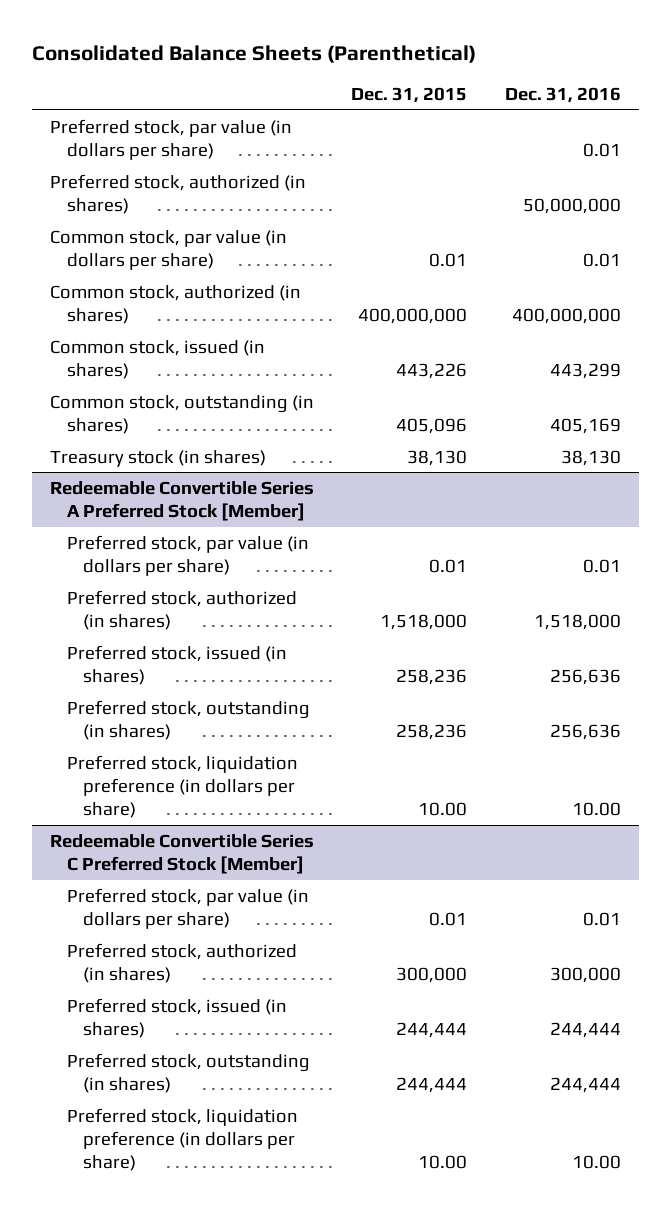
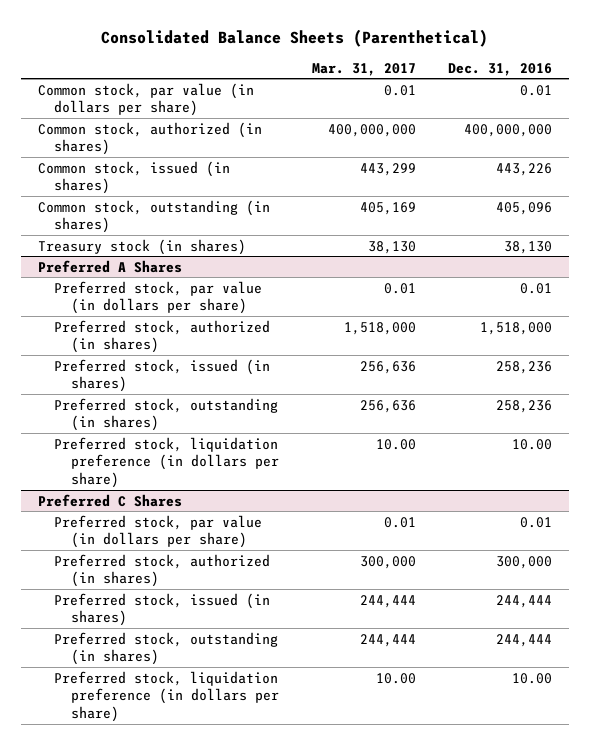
- | Dec. 31, 2015 | Dec. 31, 2016
+ | Mar. 31, 2017 | Dec. 31, 2016
- Preferred stock, par value (in dollars per share) | | 0.01
- Preferred stock, authorized (in shares) | | 50,000,000
- Common stock, issued (in shares) | 443,226 | 443,299
- Common stock, outstanding (in shares) | 405,096 | 405,169
+ Common stock, issued (in shares) | 443,299 | 443,226
+ Common stock, outstanding (in shares) | 405,169 | 405,096
- Redeemable Convertible Series A Preferred Stock [Member]
+ Preferred A Shares
- Preferred stock, issued (in shares) | 258,236 | 256,636
- Preferred stock, outstanding (in shares) | 258,236 | 256,636
+ Preferred stock, issued (in shares) | 256,636 | 258,236
+ Preferred stock, outstanding (in shares) | 256,636 | 258,236
- Redeemable Convertible Series C Preferred Stock [Member]
+ Preferred C Shares

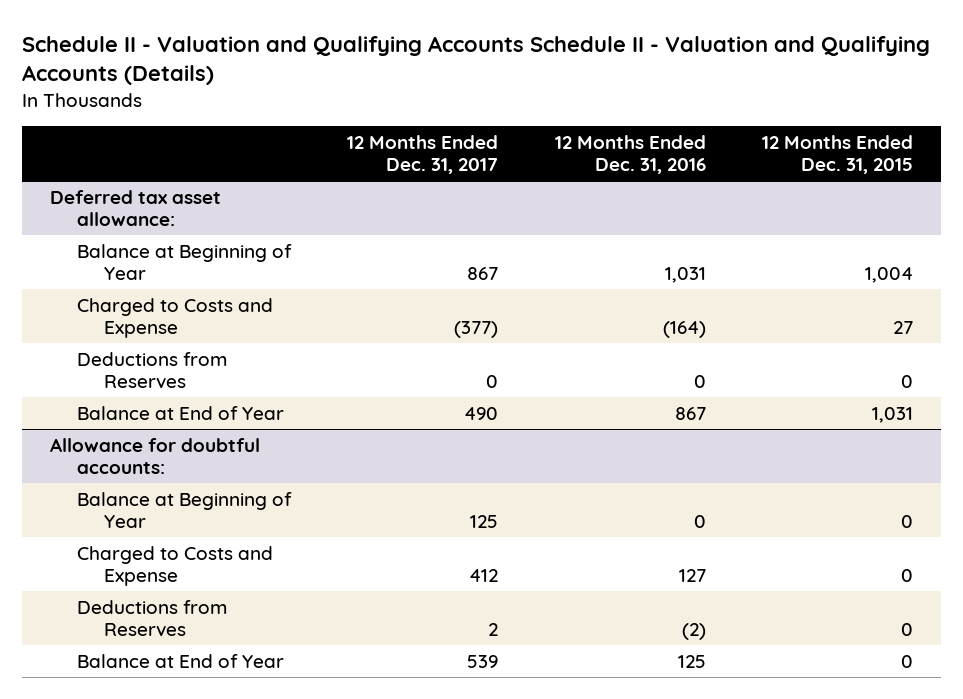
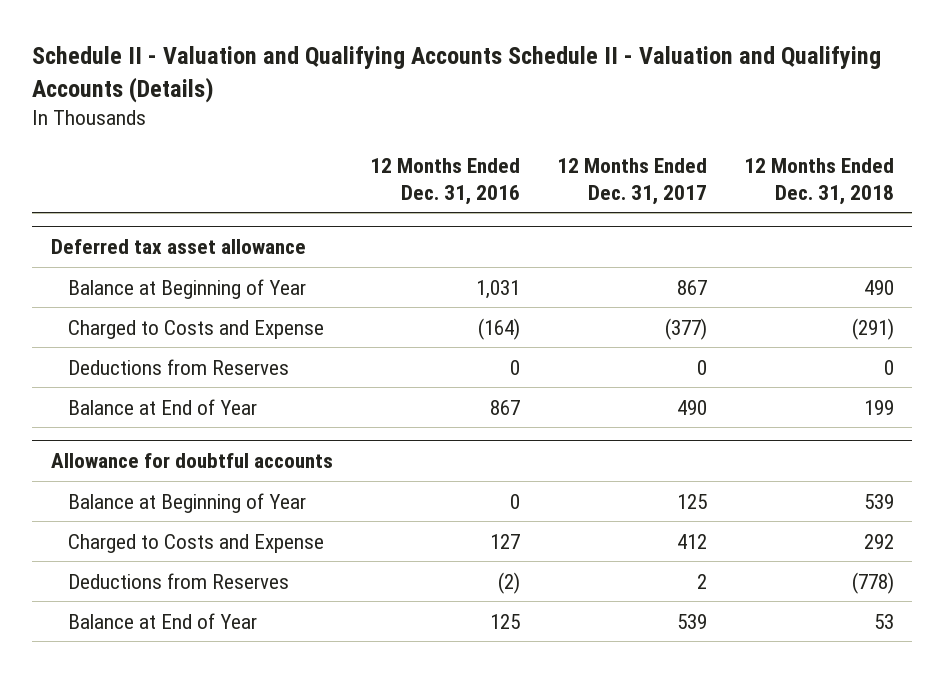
- | 12 Months Ended Dec. 31, 2017 | 12 Months Ended Dec. 31, 2016 | 12 Months Ended Dec. 31, 2015
+ | 12 Months Ended Dec. 31, 2016 | 12 Months Ended Dec. 31, 2017 | 12 Months Ended Dec. 31, 2018
- Deferred tax asset allowance:
+ Deferred tax asset allowance
- Allowance for doubtful accounts:
+ Allowance for doubtful accounts

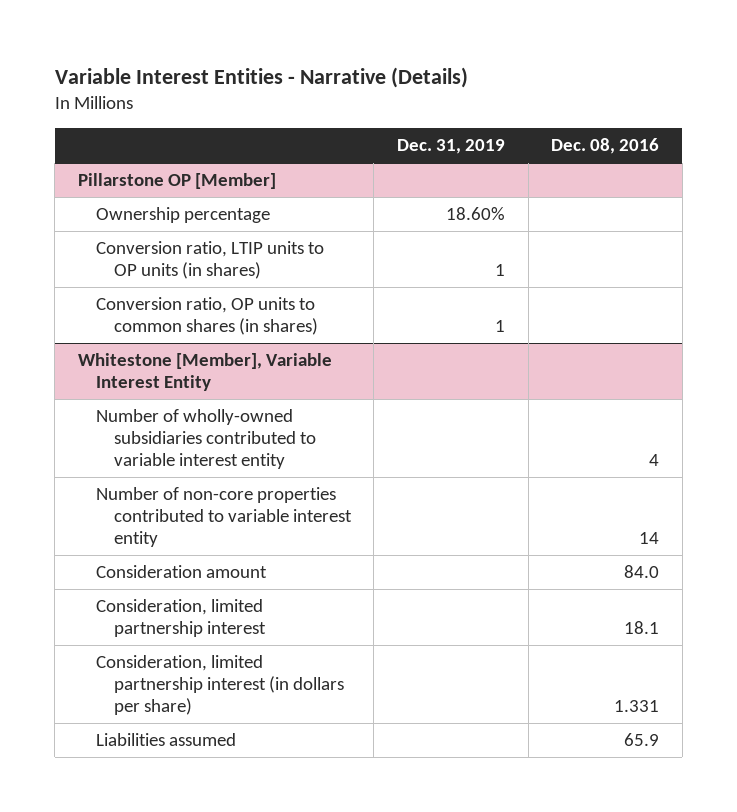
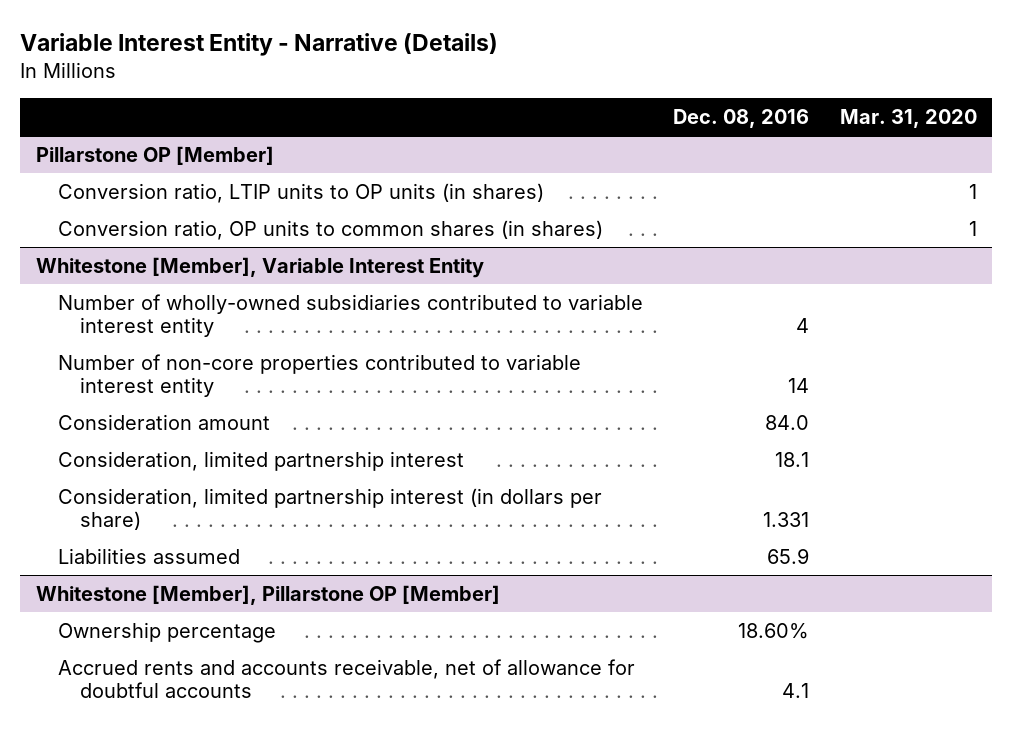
- Variable Interest Entities - Narrative (Details)
+ Variable Interest Entity - Narrative (Details)
- | Dec. 31, 2019 | Dec. 08, 2016
+ | Dec. 08, 2016 | Mar. 31, 2020
@ Pillarstone OP [Member]
- Ownership percentage | 18.60% |
+ Whitestone [Member], Pillarstone OP [Member]
+ Ownership percentage | 18.60% |
+ Accrued rents and accounts receivable, net of allowance for doubtful accounts | 4.1 |

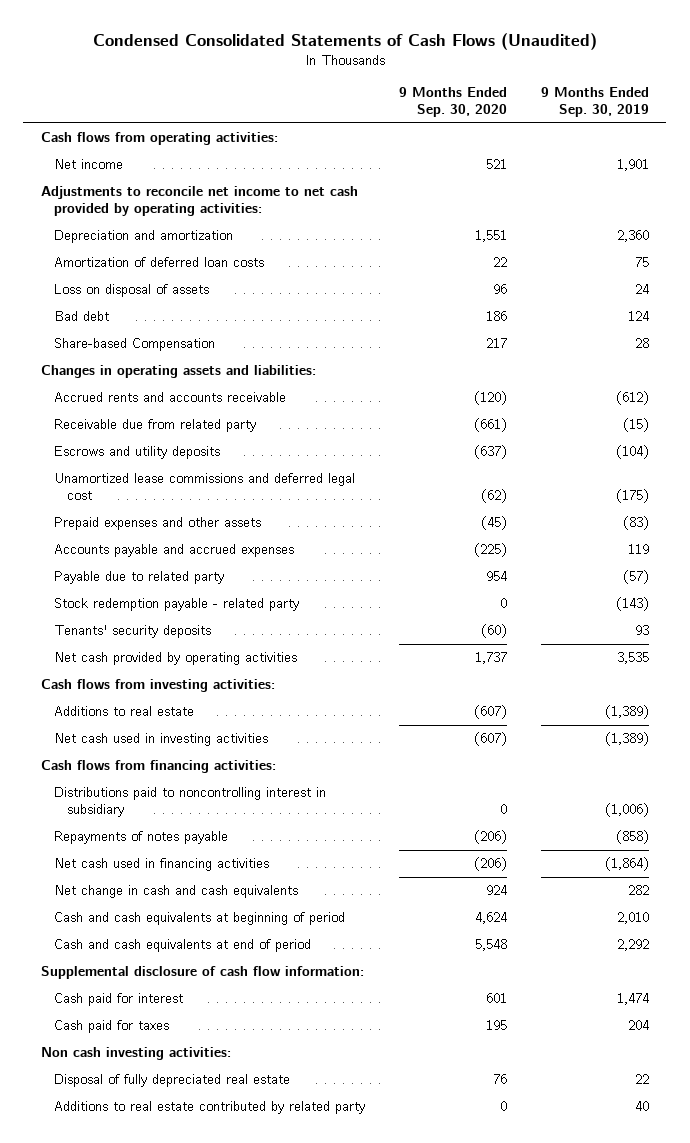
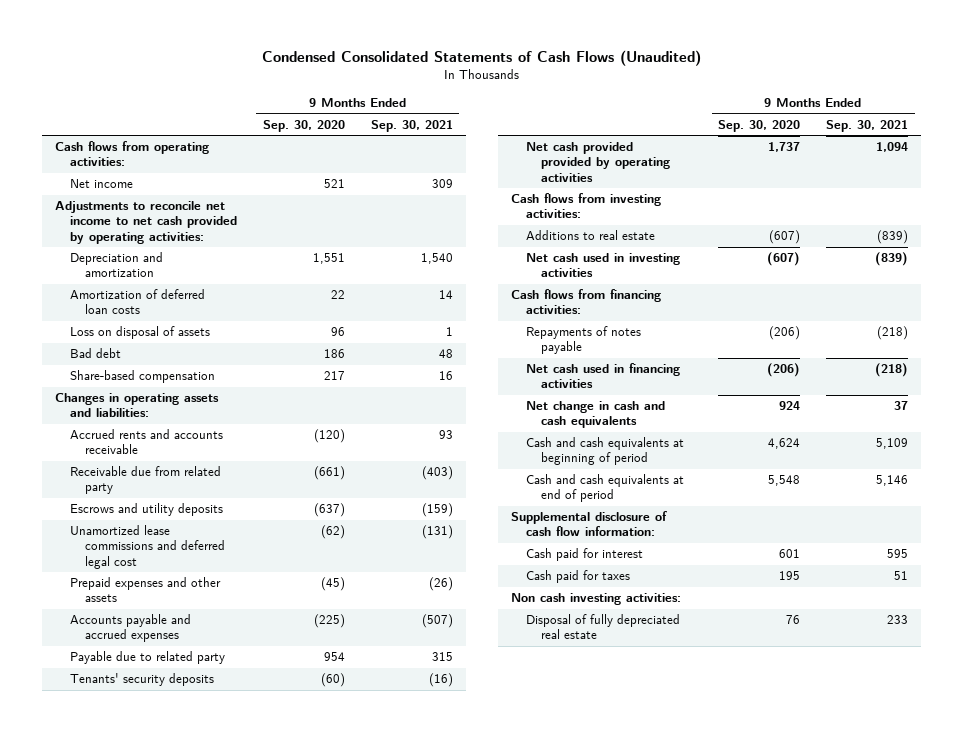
- | 9 Months Ended Sep. 30, 2020 | 9 Months Ended Sep. 30, 2019
+ | 9 Months Ended Sep. 30, 2020 | 9 Months Ended Sep. 30, 2021
- Share-based Compensation | 217 | 28
+ Share-based compensation | 217 | 16
- Stock redemption payable - related party | 0 | (143)
- Net cash provided by operating activities | 1,737 | 3,535
+ Net cash provided provided by operating activities | 1,737 | 1,094
- Distributions paid to noncontrolling interest in subsidiary | 0 | (1,006)
- Additions to real estate contributed by related party | 0 | 40

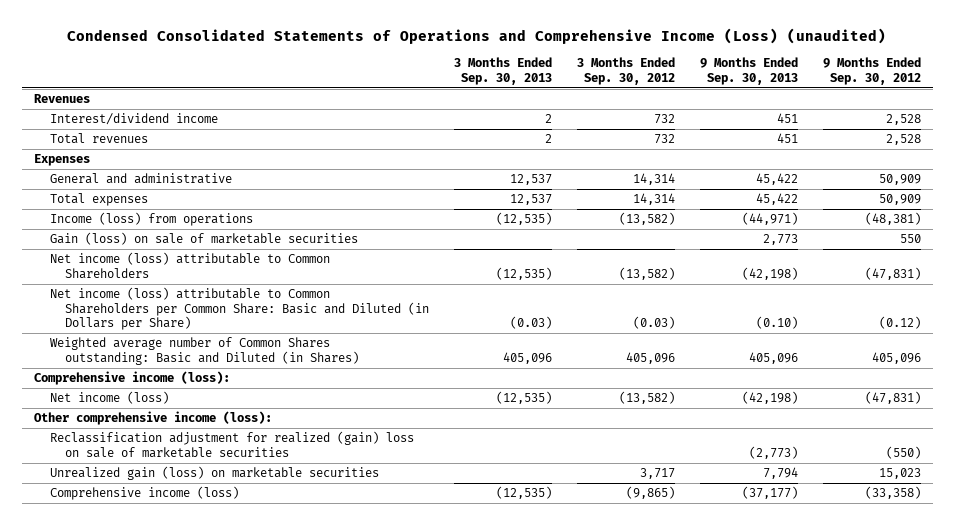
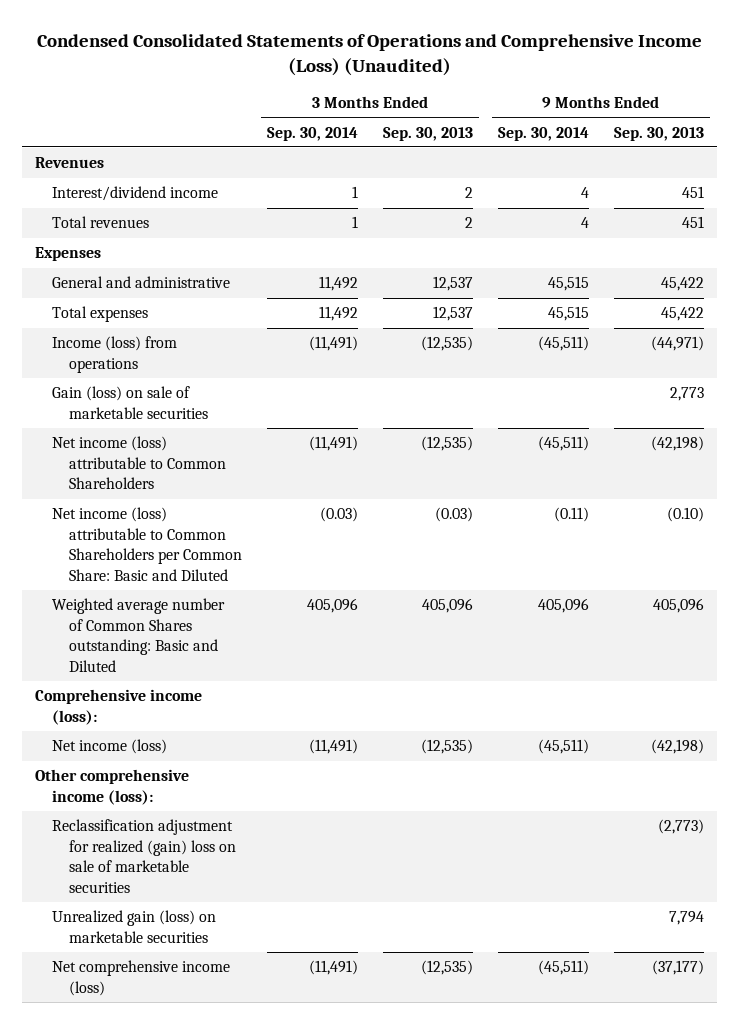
- Condensed Consolidated Statements of Operations and Comprehensive Income (Loss) (unaudited)
+ Condensed Consolidated Statements of Operations and Comprehensive Income (Loss) (Unaudited)
- | 3 Months Ended Sep. 30, 2013 | 3 Months Ended Sep. 30, 2012 | 9 Months Ended Sep. 30, 2013 | 9 Months Ended Sep. 30, 2012
+ | 3 Months Ended Sep. 30, 2014 | 3 Months Ended Sep. 30, 2013 | 9 Months Ended Sep. 30, 2014 | 9 Months Ended Sep. 30, 2013
- Net income (loss) attributable to Common Shareholders per Common Share: Basic and Diluted (in Dollars per Share) | (0.03) | (0.03) | (0.10) | (0.12)
- Weighted average number of Common Shares outstanding: Basic and Diluted (in Shares) | 405,096 | 405,096 | 405,096 | 405,096
+ Net income (loss) attributable to Common Shareholders per Common Share: Basic and Diluted | (0.03) | (0.03) | (0.11) | (0.10)
+ Weighted average number of Common Shares outstanding: Basic and Diluted | 405,096 | 405,096 | 405,096 | 405,096
- Comprehensive income (loss) | (12,535) | (9,865) | (37,177) | (33,358)
+ Net comprehensive income (loss) | (11,491) | (12,535) | (45,511) | (37,177)

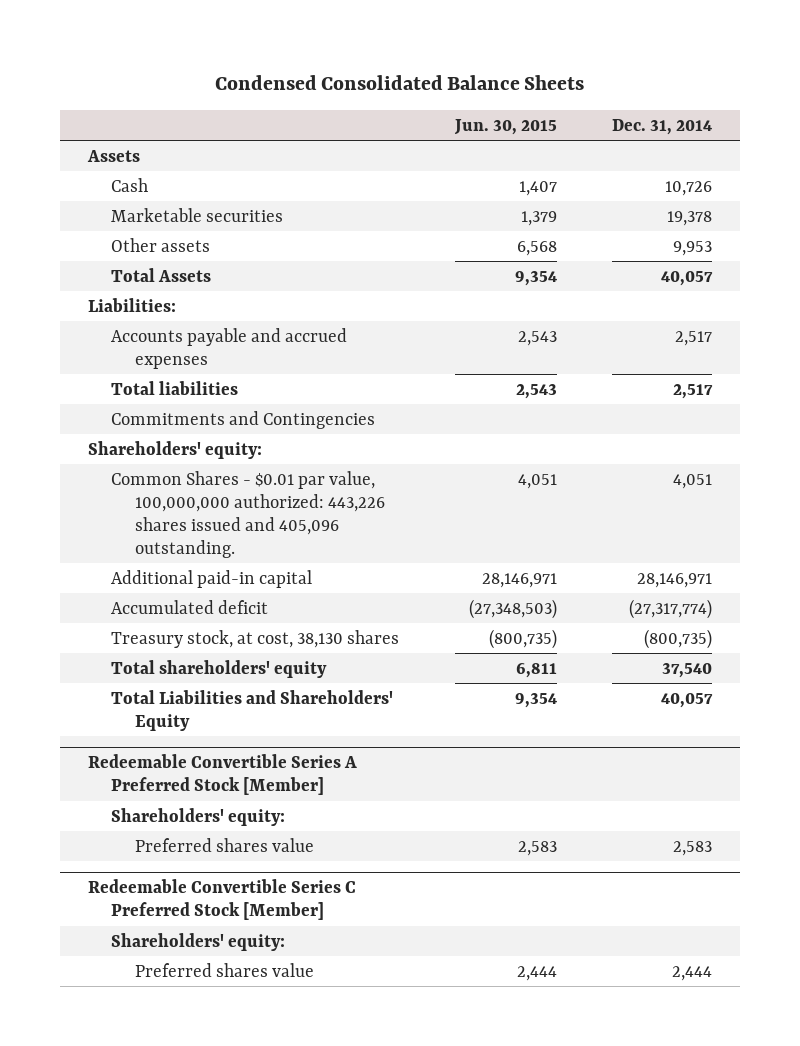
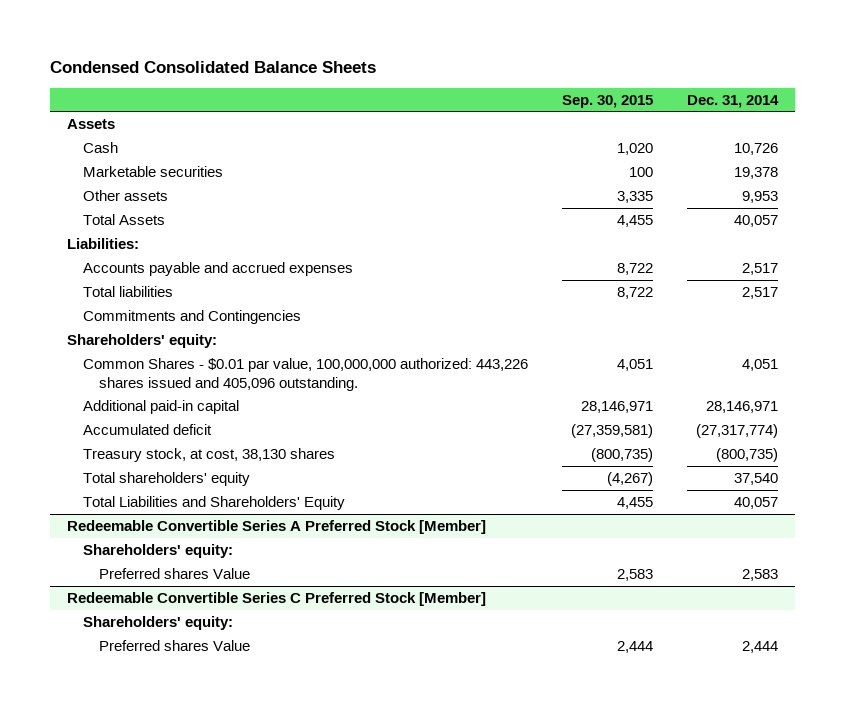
- | Jun. 30, 2015 | Dec. 31, 2014
+ | Sep. 30, 2015 | Dec. 31, 2014
@ Redeemable Convertible Series A Preferred Stock [Member]
- Preferred shares value | 2,583 | 2,583
+ Preferred shares Value | 2,583 | 2,583
@ Redeemable Convertible Series C Preferred Stock [Member]
- Preferred shares value | 2,444 | 2,444
+ Preferred shares Value | 2,444 | 2,444

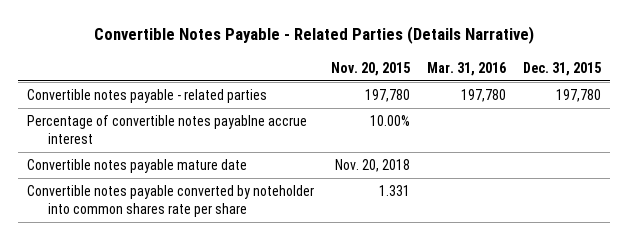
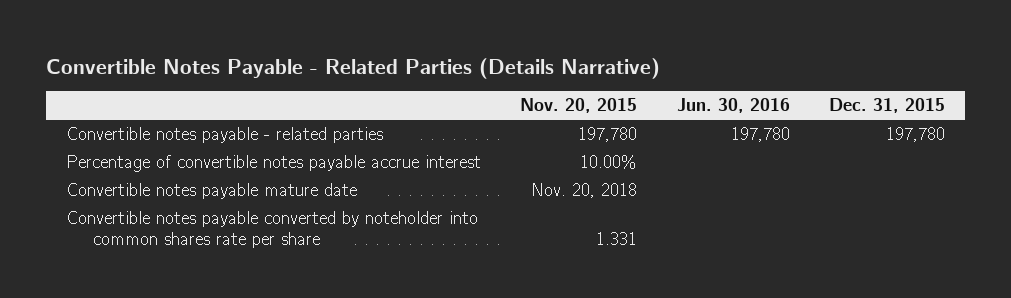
- | Nov. 20, 2015 | Mar. 31, 2016 | Dec. 31, 2015
+ | Nov. 20, 2015 | Jun. 30, 2016 | Dec. 31, 2015
- Percentage of convertible notes payablne accrue interest | 10.00% | |
+ Percentage of convertible notes payable accrue interest | 10.00% | |

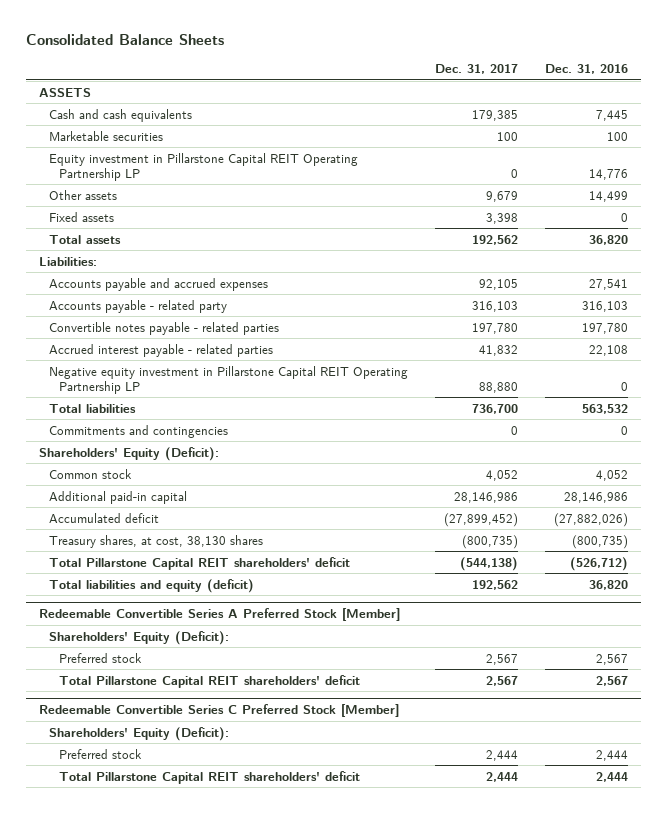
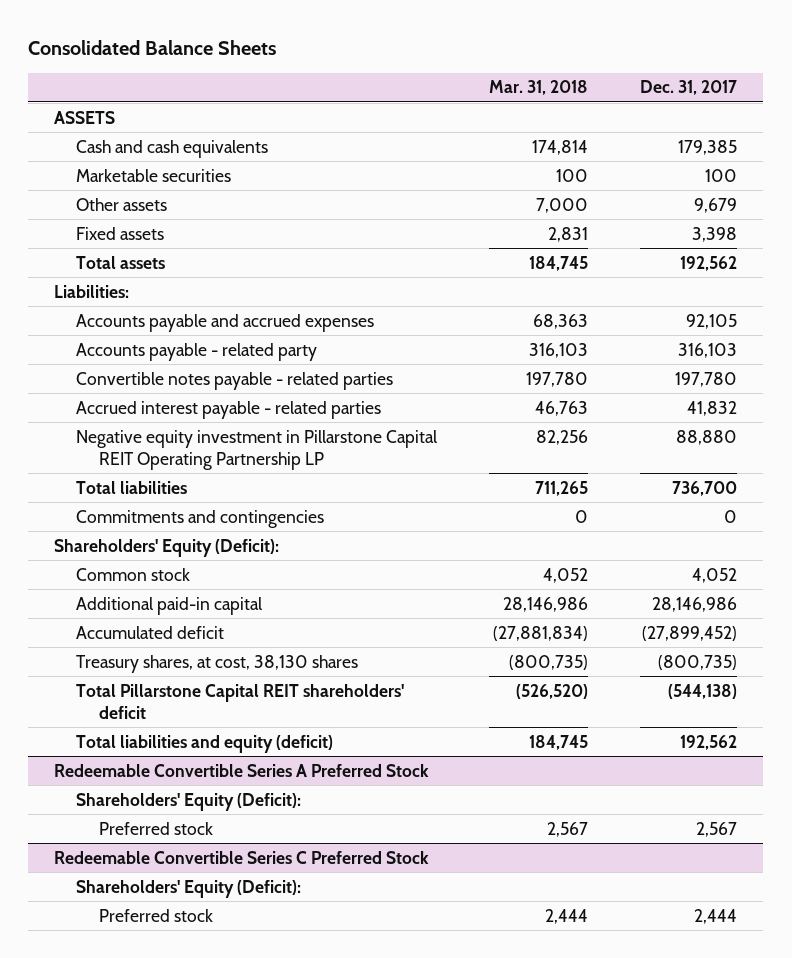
- | Dec. 31, 2017 | Dec. 31, 2016
+ | Mar. 31, 2018 | Dec. 31, 2017
- Equity investment in Pillarstone Capital REIT Operating Partnership LP | 0 | 14,776
- Redeemable Convertible Series A Preferred Stock [Member]
+ Redeemable Convertible Series A Preferred Stock
- Total Pillarstone Capital REIT shareholders' deficit | 2,567 | 2,567
- Redeemable Convertible Series C Preferred Stock [Member]
+ Redeemable Convertible Series C Preferred Stock
- Total Pillarstone Capital REIT shareholders' deficit | 2,444 | 2,444

